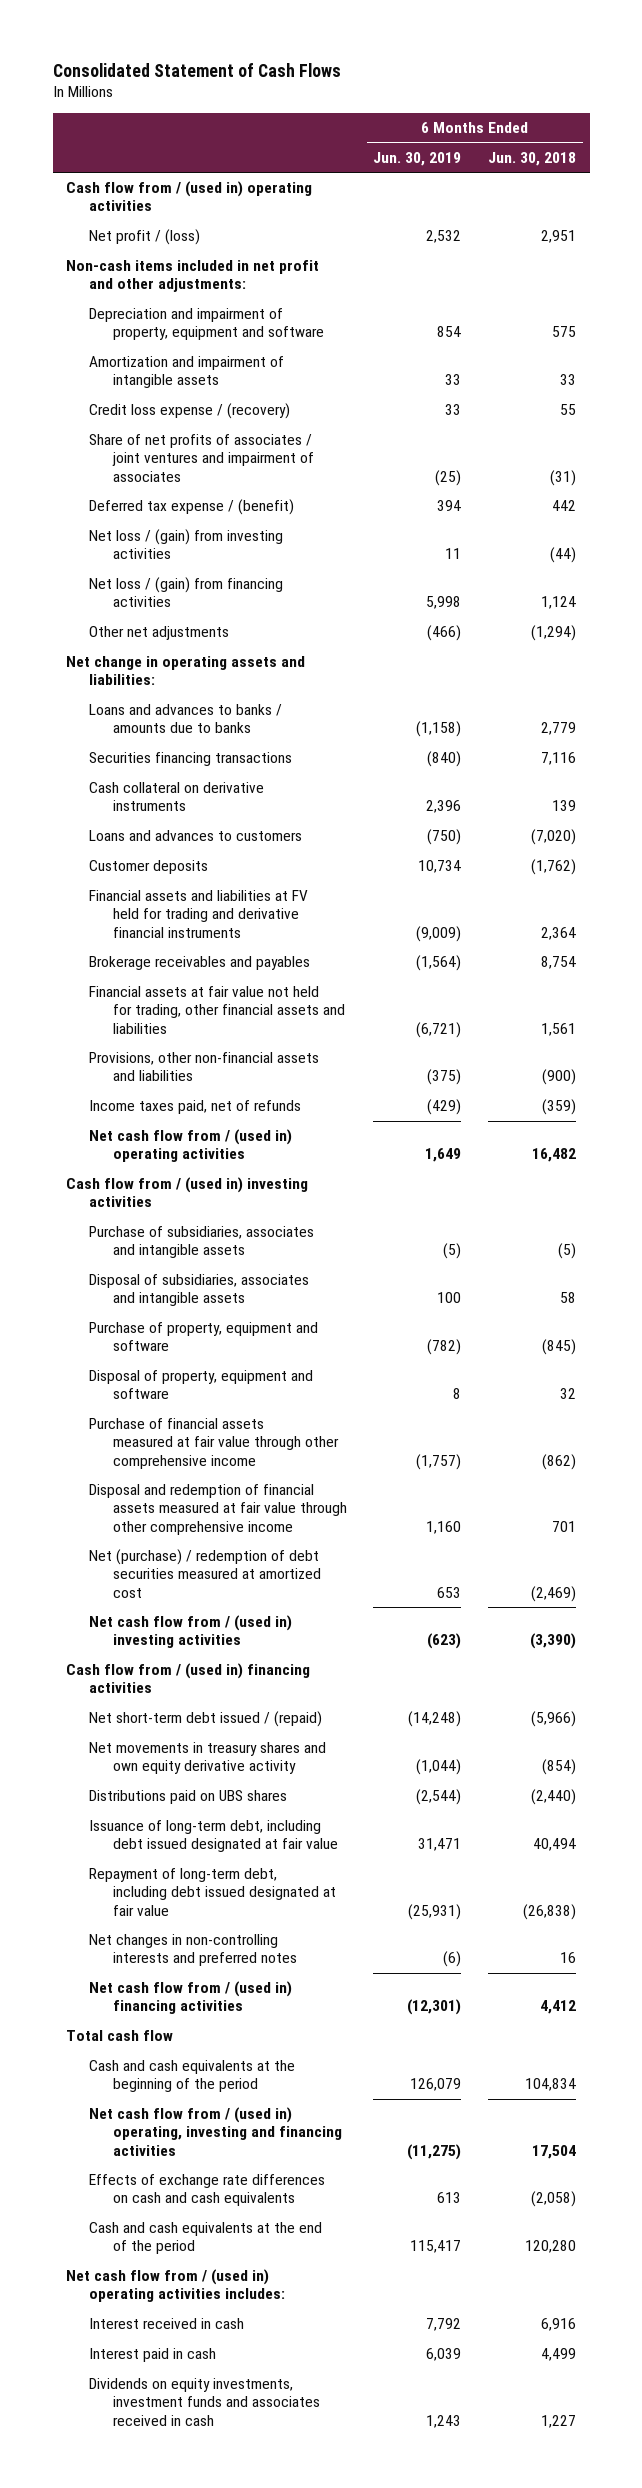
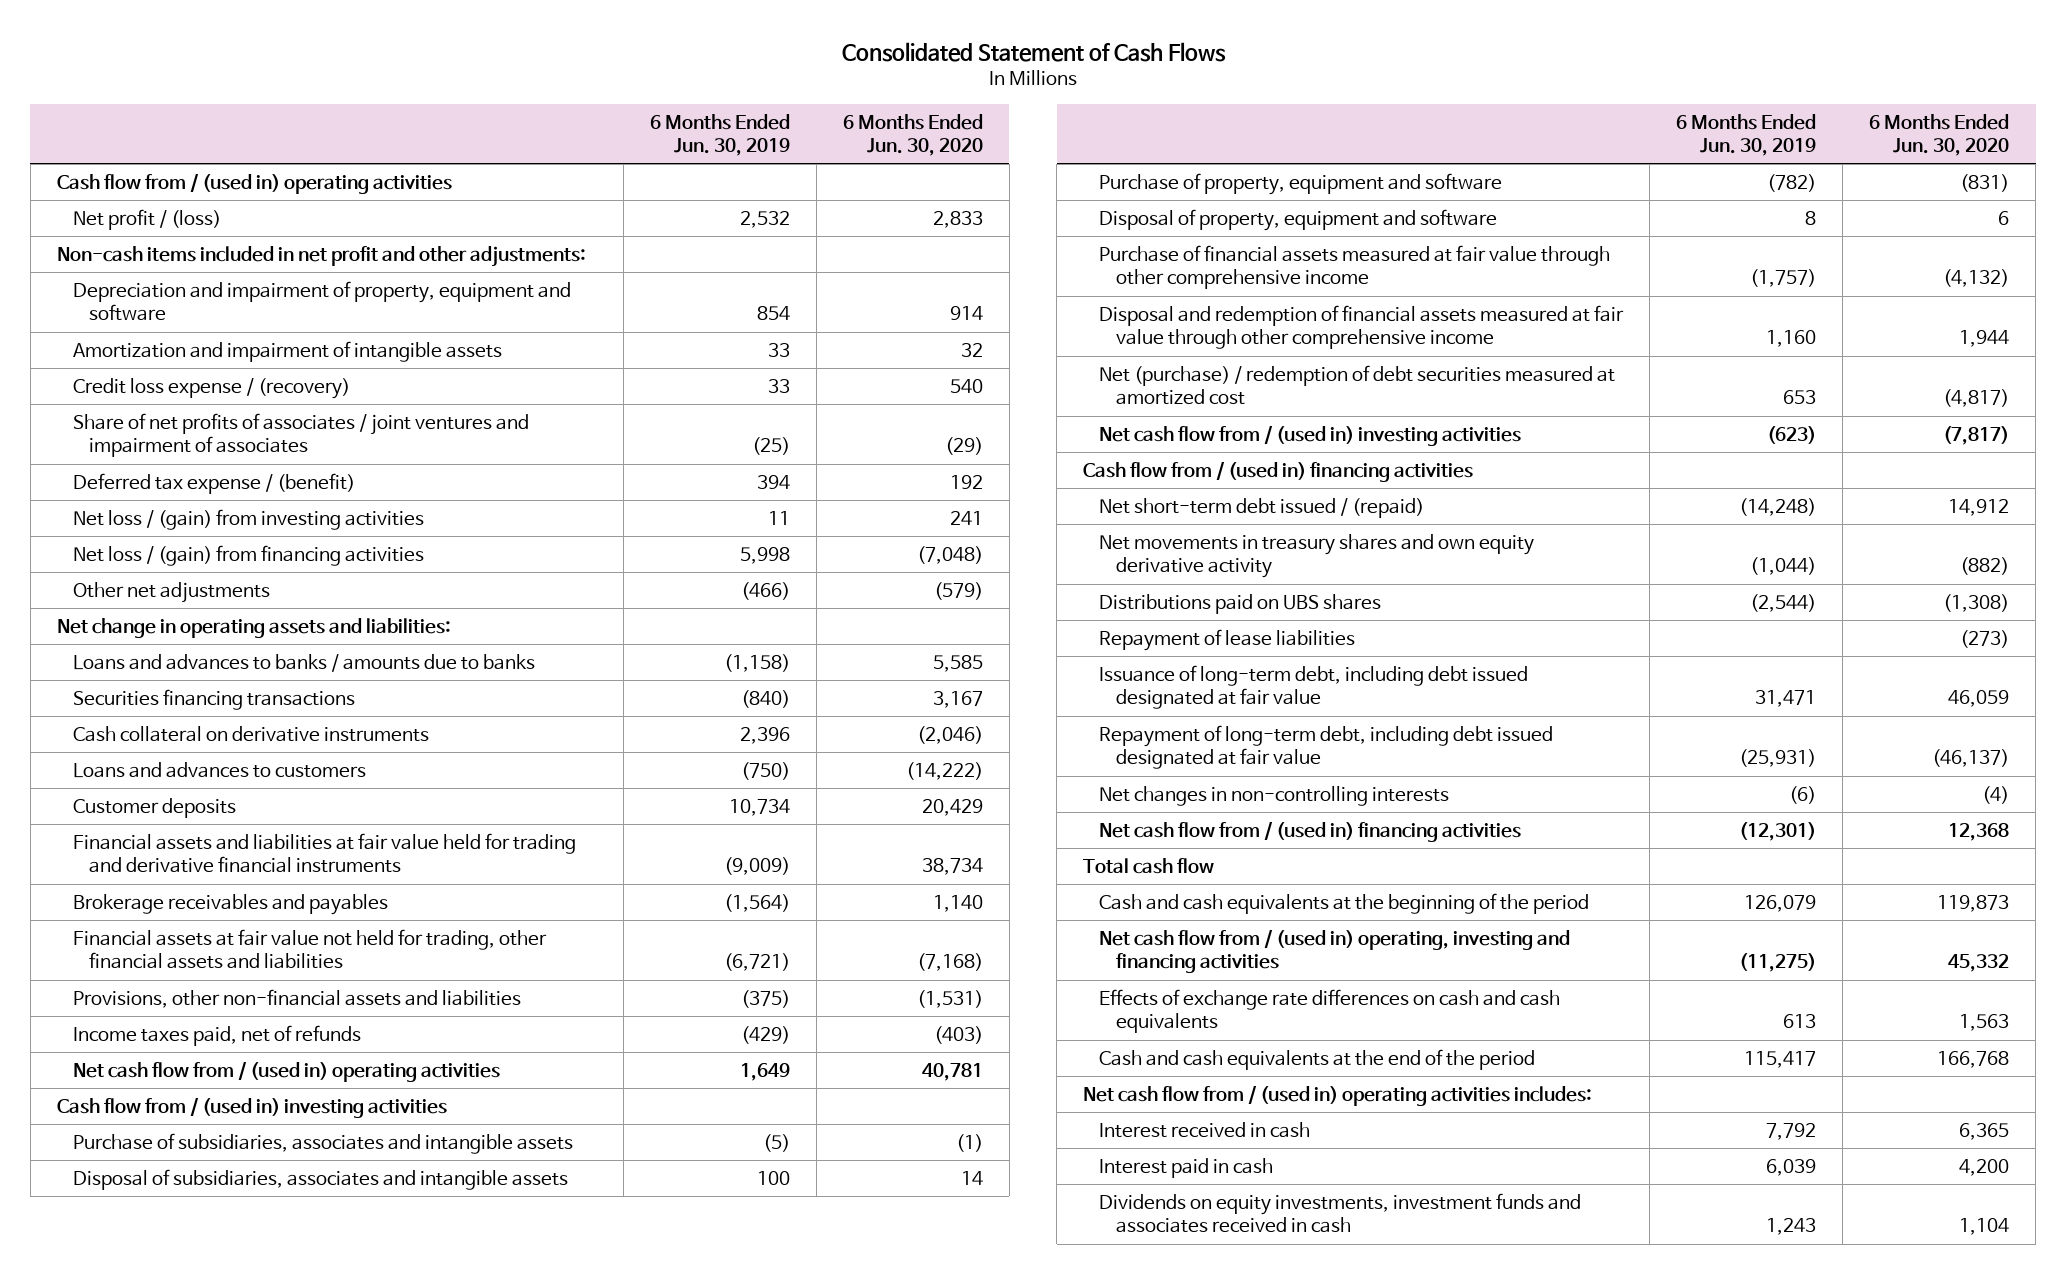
- | 6 Months Ended Jun. 30, 2019 | 6 Months Ended Jun. 30, 2018
+ | 6 Months Ended Jun. 30, 2019 | 6 Months Ended Jun. 30, 2020
- Financial assets and liabilities at FV held for trading and derivative financial instruments | (9,009) | 2,364
+ Financial assets and liabilities at fair value held for trading and derivative financial instruments | (9,009) | 38,734
+ Repayment of lease liabilities | | (273)
- Net changes in non-controlling interests and preferred notes | (6) | 16
+ Net changes in non-controlling interests | (6) | (4)

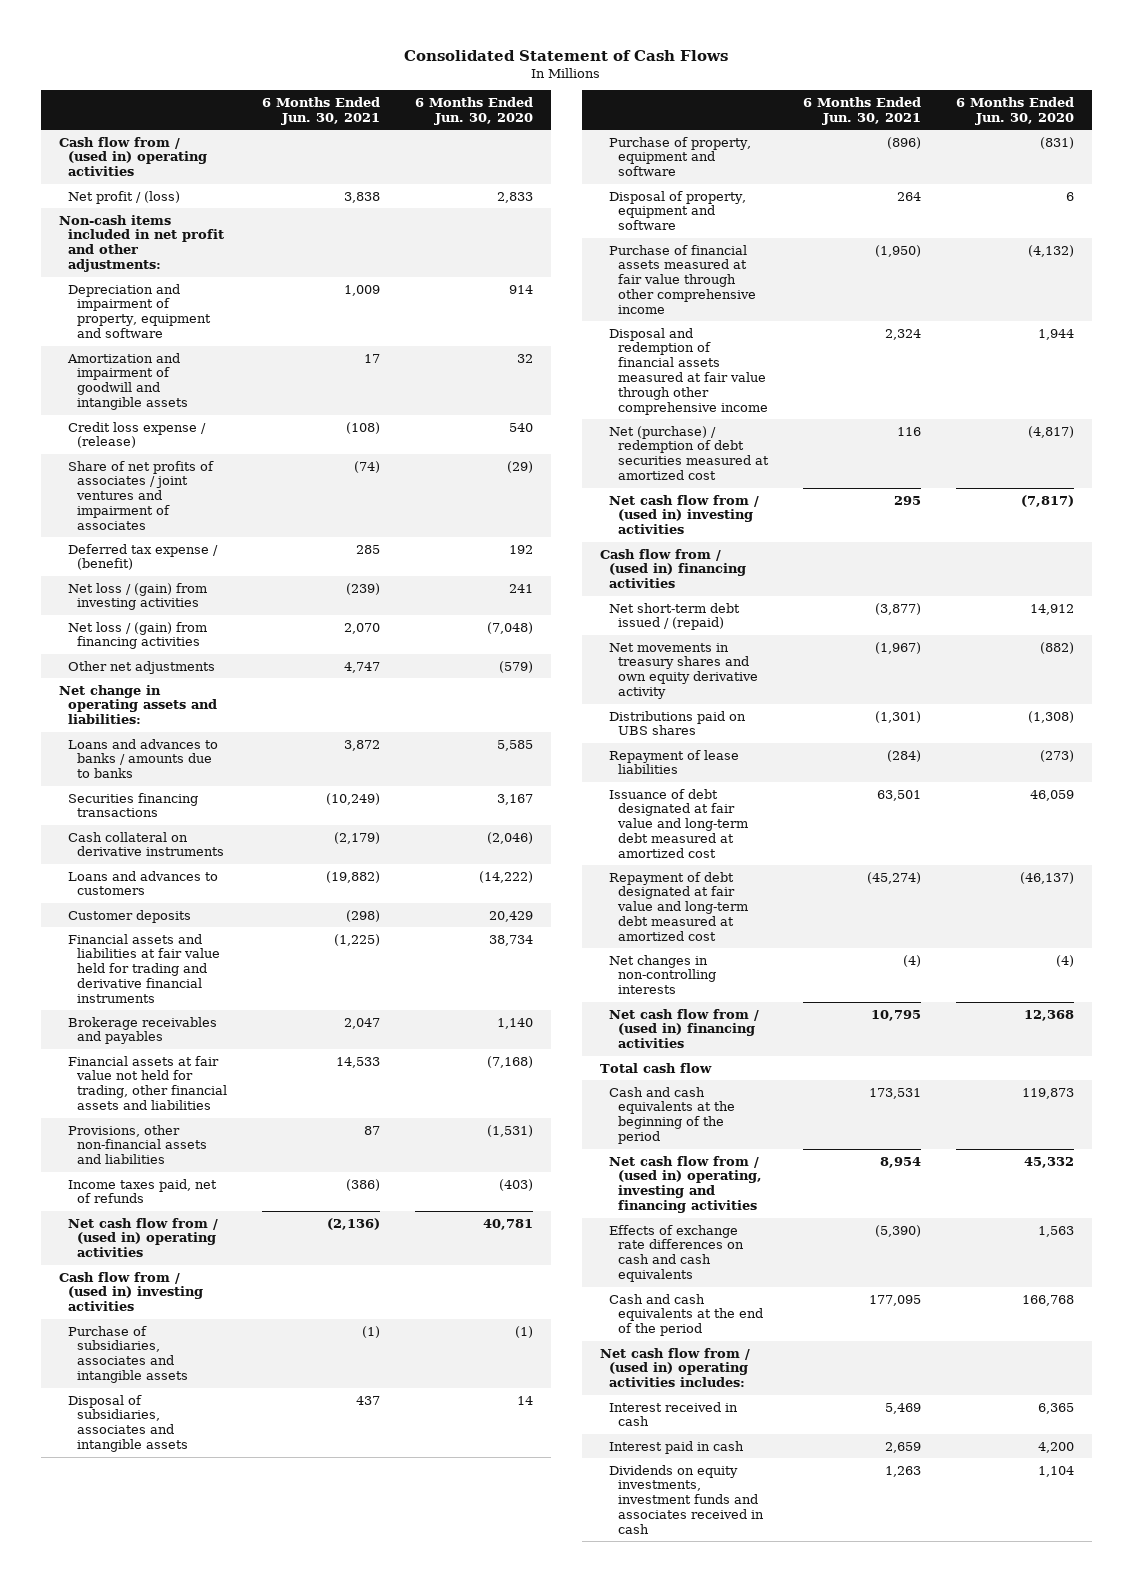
- | 6 Months Ended Jun. 30, 2019 | 6 Months Ended Jun. 30, 2020
+ | 6 Months Ended Jun. 30, 2021 | 6 Months Ended Jun. 30, 2020
- Amortization and impairment of intangible assets | 33 | 32
- Credit loss expense / (recovery) | 33 | 540
+ Amortization and impairment of goodwill and intangible assets | 17 | 32
+ Credit loss expense / (release) | (108) | 540
- Issuance of long-term debt, including debt issued designated at fair value | 31,471 | 46,059
- Repayment of long-term debt, including debt issued designated at fair value | (25,931) | (46,137)
+ Issuance of debt designated at fair value and long-term debt measured at amortized cost | 63,501 | 46,059
+ Repayment of debt designated at fair value and long-term debt measured at amortized cost | (45,274) | (46,137)

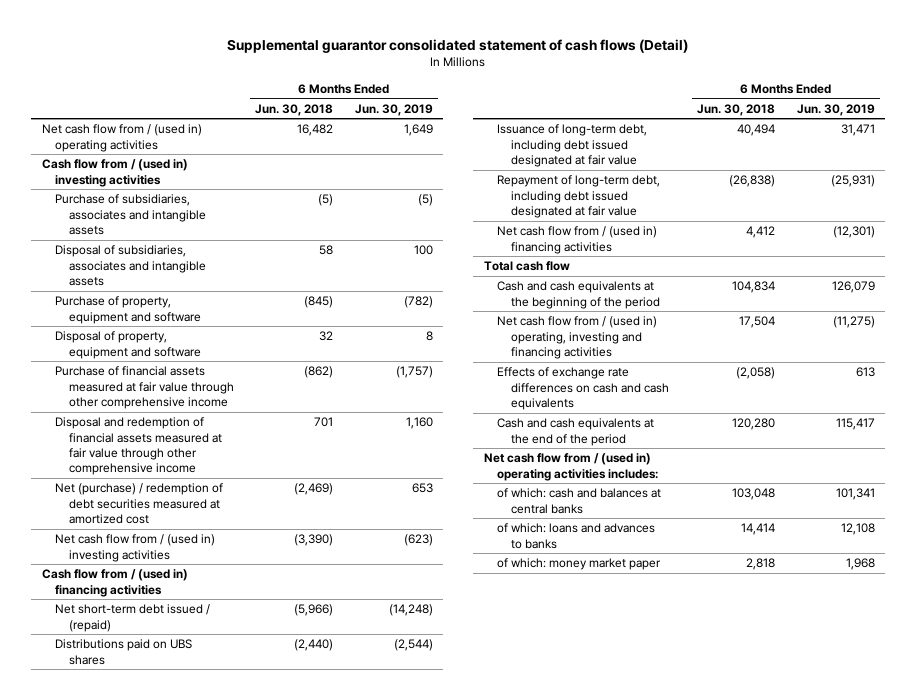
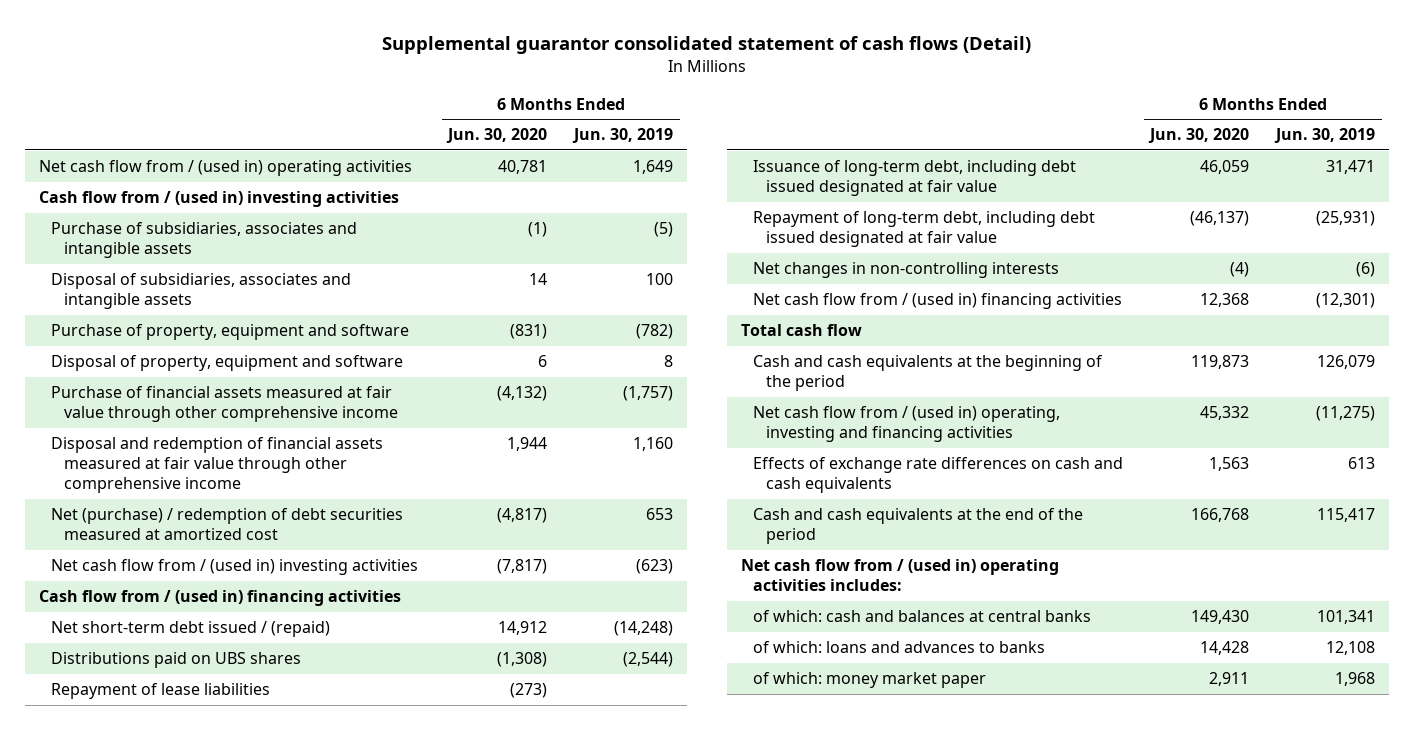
- | 6 Months Ended Jun. 30, 2018 | 6 Months Ended Jun. 30, 2019
+ | 6 Months Ended Jun. 30, 2020 | 6 Months Ended Jun. 30, 2019
+ Repayment of lease liabilities | (273) |
+ Net changes in non-controlling interests | (4) | (6)

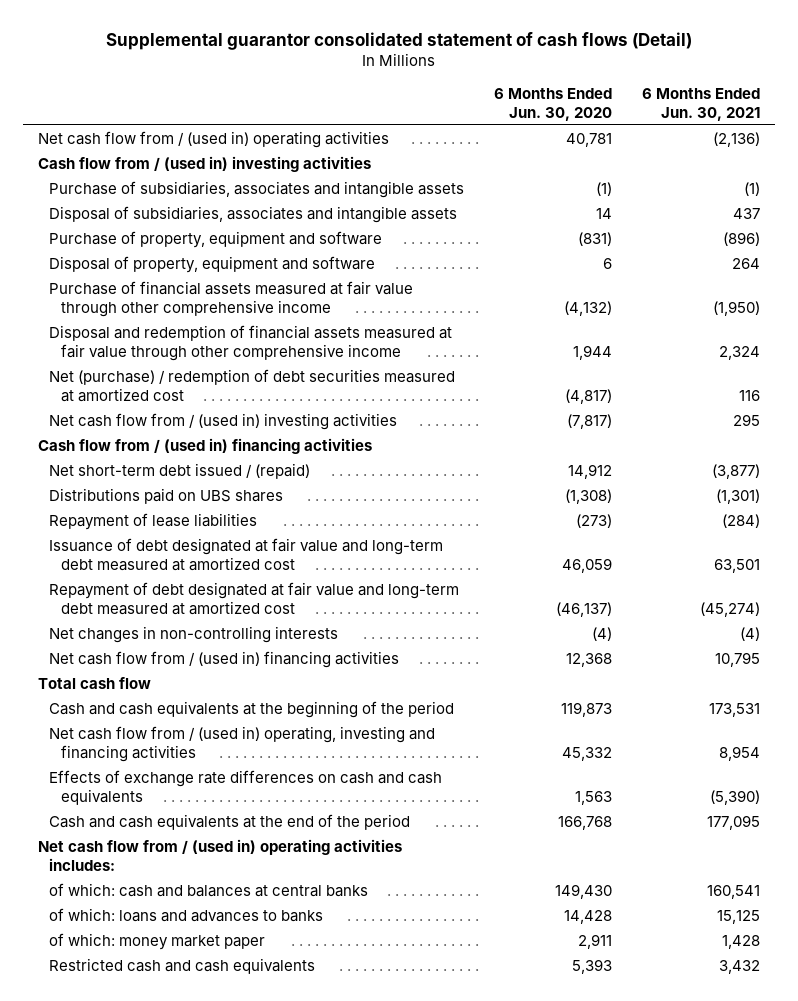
- | 6 Months Ended Jun. 30, 2020 | 6 Months Ended Jun. 30, 2019
+ | 6 Months Ended Jun. 30, 2020 | 6 Months Ended Jun. 30, 2021
- Issuance of long-term debt, including debt issued designated at fair value | 46,059 | 31,471
- Repayment of long-term debt, including debt issued designated at fair value | (46,137) | (25,931)
+ Issuance of debt designated at fair value and long-term debt measured at amortized cost | 46,059 | 63,501
+ Repayment of debt designated at fair value and long-term debt measured at amortized cost | (46,137) | (45,274)
+ Restricted cash and cash equivalents | 5,393 | 3,432

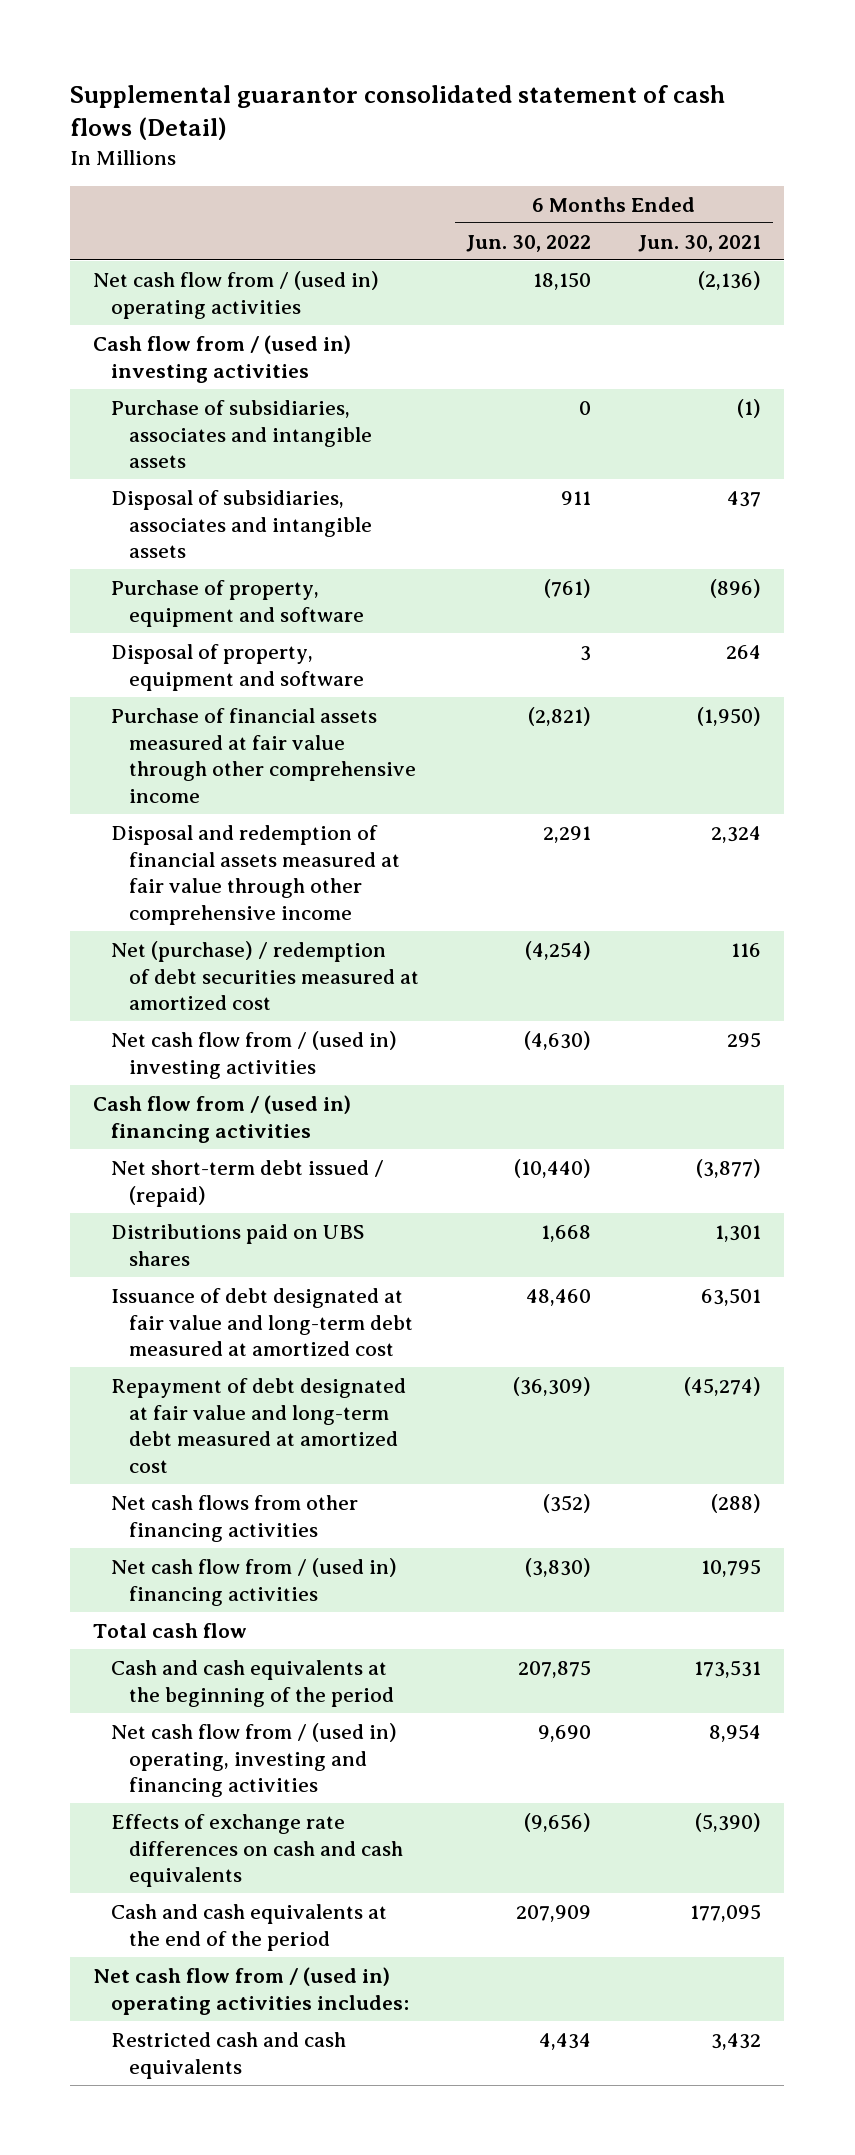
- | 6 Months Ended Jun. 30, 2020 | 6 Months Ended Jun. 30, 2021
+ | 6 Months Ended Jun. 30, 2022 | 6 Months Ended Jun. 30, 2021
- Distributions paid on UBS shares | (1,308) | (1,301)
- Repayment of lease liabilities | (273) | (284)
+ Distributions paid on UBS shares | 1,668 | 1,301
- Net changes in non-controlling interests | (4) | (4)
+ Net cash flows from other financing activities | (352) | (288)
- of which: cash and balances at central banks | 149,430 | 160,541
- of which: loans and advances to banks | 14,428 | 15,125
- of which: money market paper | 2,911 | 1,428

